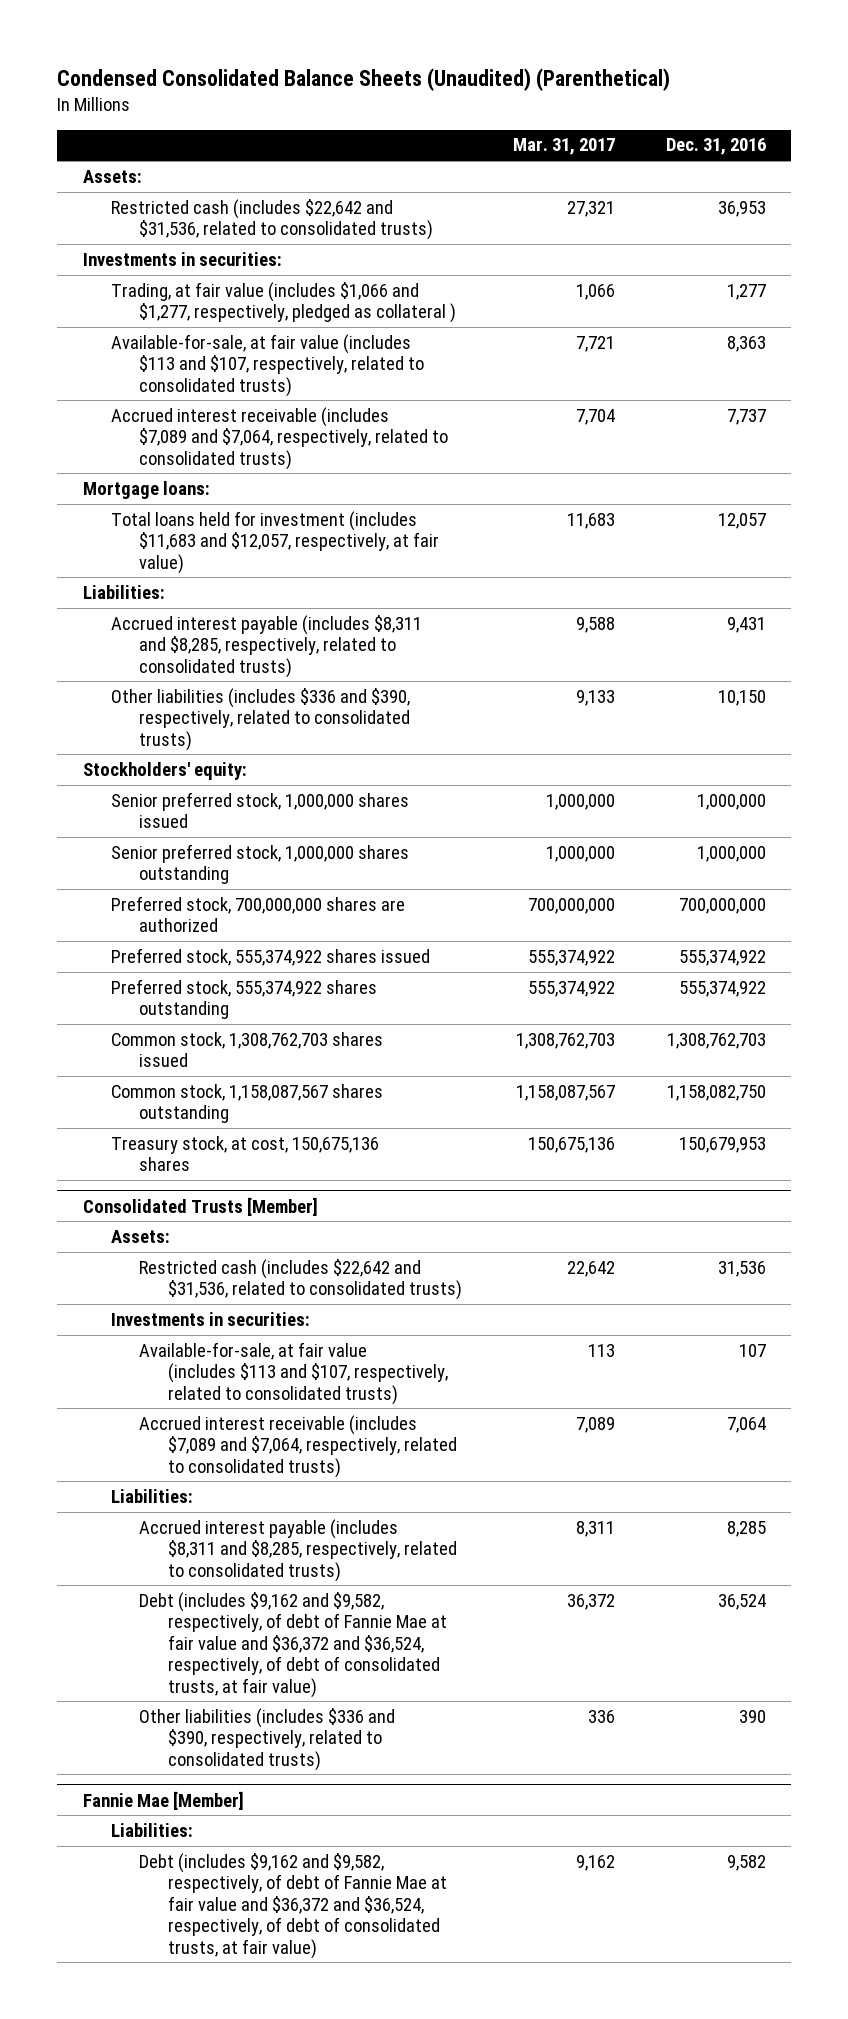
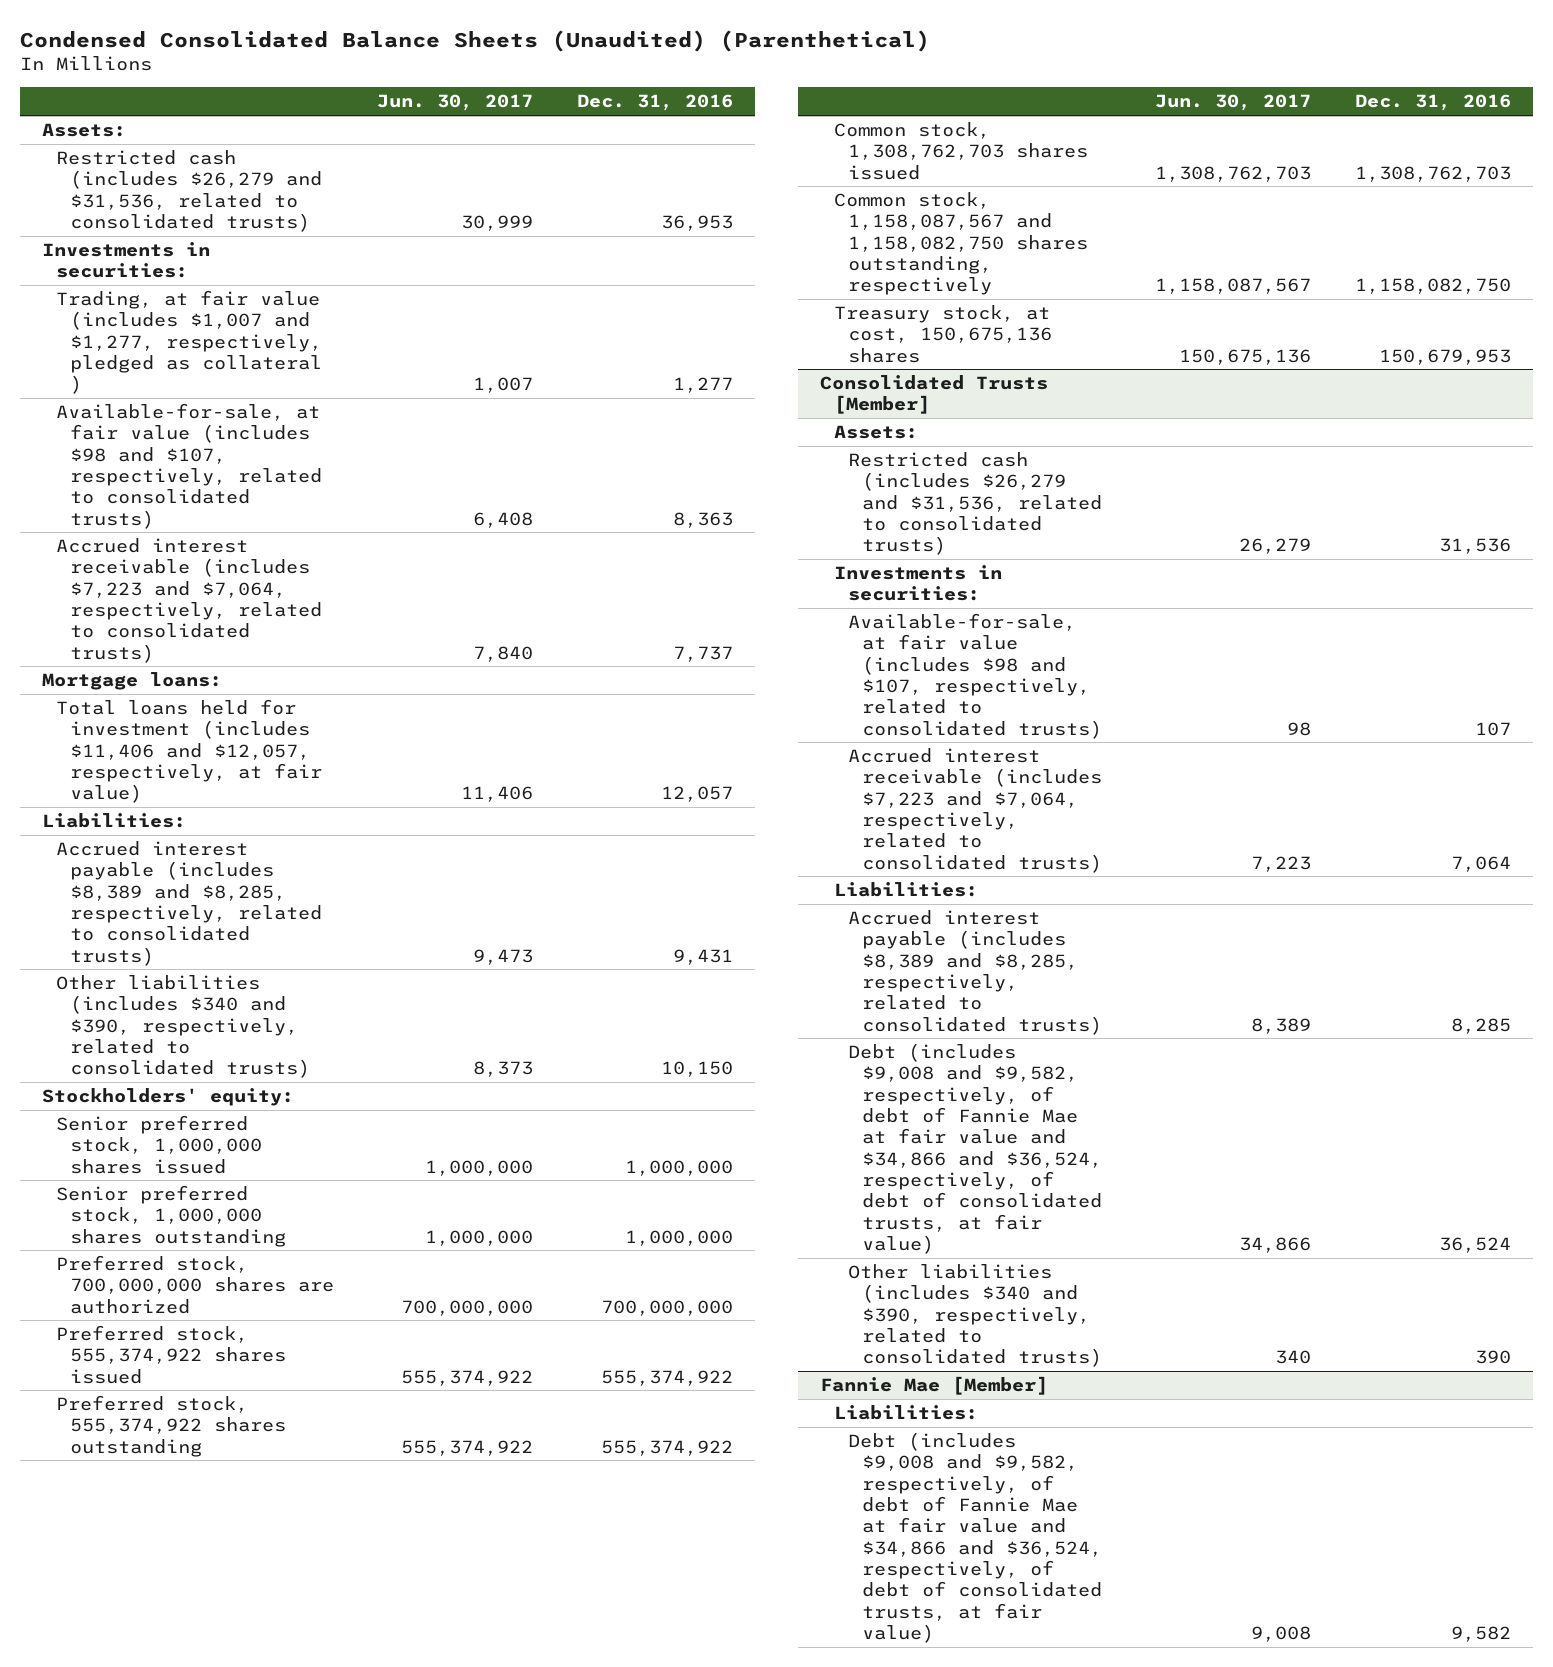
- | Mar. 31, 2017 | Dec. 31, 2016
+ | Jun. 30, 2017 | Dec. 31, 2016
- Restricted cash (includes $22,642 and $31,536, related to consolidated trusts) | 27,321 | 36,953
+ Restricted cash (includes $26,279 and $31,536, related to consolidated trusts) | 30,999 | 36,953
- Trading, at fair value (includes $1,066 and $1,277, respectively, pledged as collateral ) | 1,066 | 1,277
- Available-for-sale, at fair value (includes $113 and $107, respectively, related to consolidated trusts) | 7,721 | 8,363
- Accrued interest receivable (includes $7,089 and $7,064, respectively, related to consolidated trusts) | 7,704 | 7,737
+ Trading, at fair value (includes $1,007 and $1,277, respectively, pledged as collateral ) | 1,007 | 1,277
+ Available-for-sale, at fair value (includes $98 and $107, respectively, related to consolidated trusts) | 6,408 | 8,363
+ Accrued interest receivable (includes $7,223 and $7,064, respectively, related to consolidated trusts) | 7,840 | 7,737
- Total loans held for investment (includes $11,683 and $12,057, respectively, at fair value) | 11,683 | 12,057
+ Total loans held for investment (includes $11,406 and $12,057, respectively, at fair value) | 11,406 | 12,057
- Accrued interest payable (includes $8,311 and $8,285, respectively, related to consolidated trusts) | 9,588 | 9,431
- Other liabilities (includes $336 and $390, respectively, related to consolidated trusts) | 9,133 | 10,150
+ Accrued interest payable (includes $8,389 and $8,285, respectively, related to consolidated trusts) | 9,473 | 9,431
+ Other liabilities (includes $340 and $390, respectively, related to consolidated trusts) | 8,373 | 10,150
- Common stock, 1,158,087,567 shares outstanding | 1,158,087,567 | 1,158,082,750
+ Common stock, 1,158,087,567 and 1,158,082,750 shares outstanding, respectively | 1,158,087,567 | 1,158,082,750
@ Consolidated Trusts [Member]
- Restricted cash (includes $22,642 and $31,536, related to consolidated trusts) | 22,642 | 31,536
+ Restricted cash (includes $26,279 and $31,536, related to consolidated trusts) | 26,279 | 31,536
- Available-for-sale, at fair value (includes $113 and $107, respectively, related to consolidated trusts) | 113 | 107
- Accrued interest receivable (includes $7,089 and $7,064, respectively, related to consolidated trusts) | 7,089 | 7,064
+ Available-for-sale, at fair value (includes $98 and $107, respectively, related to consolidated trusts) | 98 | 107
+ Accrued interest receivable (includes $7,223 and $7,064, respectively, related to consolidated trusts) | 7,223 | 7,064
- Accrued interest payable (includes $8,311 and $8,285, respectively, related to consolidated trusts) | 8,311 | 8,285
- Debt (includes $9,162 and $9,582, respectively, of debt of Fannie Mae at fair value and $36,372 and $36,524, respectively, of debt of consolidated trusts, at fair value) | 36,372 | 36,524
- Other liabilities (includes $336 and $390, respectively, related to consolidated trusts) | 336 | 390
+ Accrued interest payable (includes $8,389 and $8,285, respectively, related to consolidated trusts) | 8,389 | 8,285
+ Debt (includes $9,008 and $9,582, respectively, of debt of Fannie Mae at fair value and $34,866 and $36,524, respectively, of debt of consolidated trusts, at fair value) | 34,866 | 36,524
+ Other liabilities (includes $340 and $390, respectively, related to consolidated trusts) | 340 | 390
@ Fannie Mae [Member]
- Debt (includes $9,162 and $9,582, respectively, of debt of Fannie Mae at fair value and $36,372 and $36,524, respectively, of debt of consolidated trusts, at fair value) | 9,162 | 9,582
+ Debt (includes $9,008 and $9,582, respectively, of debt of Fannie Mae at fair value and $34,866 and $36,524, respectively, of debt of consolidated trusts, at fair value) | 9,008 | 9,582

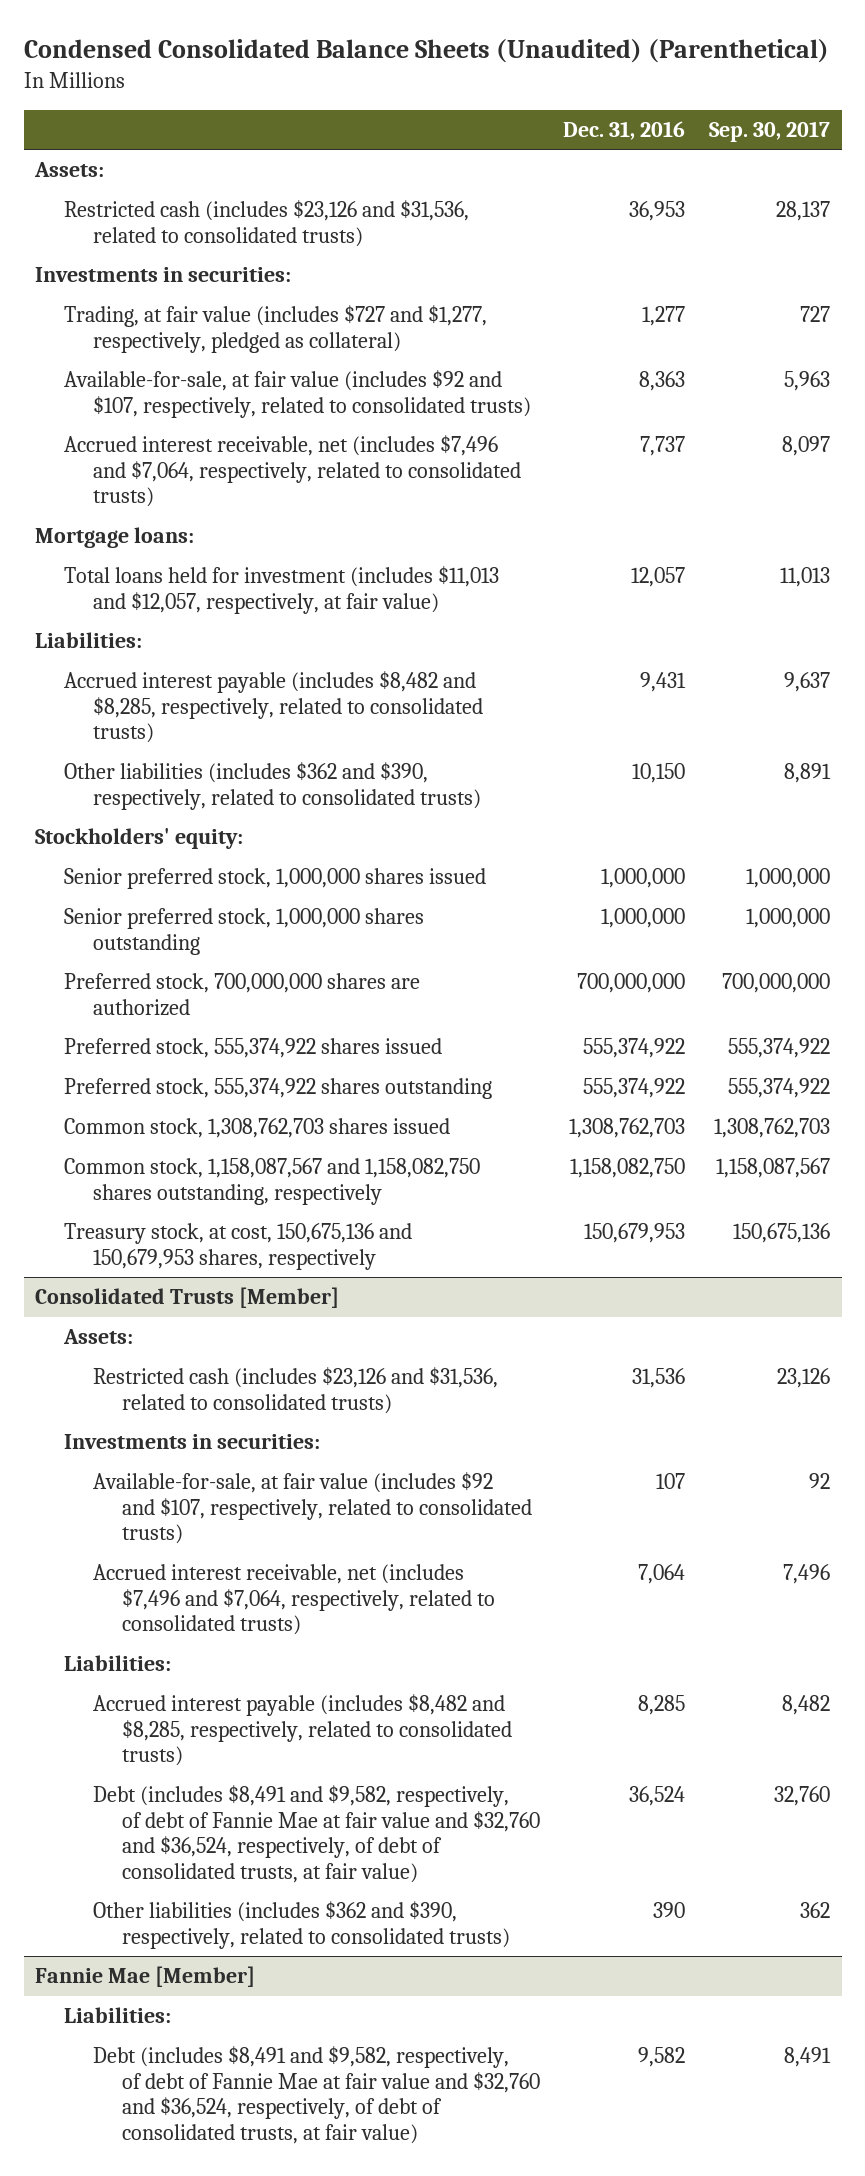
- | Jun. 30, 2017 | Dec. 31, 2016
+ | Dec. 31, 2016 | Sep. 30, 2017
- Restricted cash (includes $26,279 and $31,536, related to consolidated trusts) | 30,999 | 36,953
+ Restricted cash (includes $23,126 and $31,536, related to consolidated trusts) | 36,953 | 28,137
- Trading, at fair value (includes $1,007 and $1,277, respectively, pledged as collateral ) | 1,007 | 1,277
- Available-for-sale, at fair value (includes $98 and $107, respectively, related to consolidated trusts) | 6,408 | 8,363
- Accrued interest receivable (includes $7,223 and $7,064, respectively, related to consolidated trusts) | 7,840 | 7,737
+ Trading, at fair value (includes $727 and $1,277, respectively, pledged as collateral) | 1,277 | 727
+ Available-for-sale, at fair value (includes $92 and $107, respectively, related to consolidated trusts) | 8,363 | 5,963
+ Accrued interest receivable, net (includes $7,496 and $7,064, respectively, related to consolidated trusts) | 7,737 | 8,097
- Total loans held for investment (includes $11,406 and $12,057, respectively, at fair value) | 11,406 | 12,057
+ Total loans held for investment (includes $11,013 and $12,057, respectively, at fair value) | 12,057 | 11,013
- Accrued interest payable (includes $8,389 and $8,285, respectively, related to consolidated trusts) | 9,473 | 9,431
- Other liabilities (includes $340 and $390, respectively, related to consolidated trusts) | 8,373 | 10,150
+ Accrued interest payable (includes $8,482 and $8,285, respectively, related to consolidated trusts) | 9,431 | 9,637
+ Other liabilities (includes $362 and $390, respectively, related to consolidated trusts) | 10,150 | 8,891
- Treasury stock, at cost, 150,675,136 shares | 150,675,136 | 150,679,953
+ Treasury stock, at cost, 150,675,136 and 150,679,953 shares, respectively | 150,679,953 | 150,675,136
@ Consolidated Trusts [Member]
- Restricted cash (includes $26,279 and $31,536, related to consolidated trusts) | 26,279 | 31,536
+ Restricted cash (includes $23,126 and $31,536, related to consolidated trusts) | 31,536 | 23,126
- Available-for-sale, at fair value (includes $98 and $107, respectively, related to consolidated trusts) | 98 | 107
- Accrued interest receivable (includes $7,223 and $7,064, respectively, related to consolidated trusts) | 7,223 | 7,064
+ Available-for-sale, at fair value (includes $92 and $107, respectively, related to consolidated trusts) | 107 | 92
+ Accrued interest receivable, net (includes $7,496 and $7,064, respectively, related to consolidated trusts) | 7,064 | 7,496
- Accrued interest payable (includes $8,389 and $8,285, respectively, related to consolidated trusts) | 8,389 | 8,285
- Debt (includes $9,008 and $9,582, respectively, of debt of Fannie Mae at fair value and $34,866 and $36,524, respectively, of debt of consolidated trusts, at fair value) | 34,866 | 36,524
- Other liabilities (includes $340 and $390, respectively, related to consolidated trusts) | 340 | 390
+ Accrued interest payable (includes $8,482 and $8,285, respectively, related to consolidated trusts) | 8,285 | 8,482
+ Debt (includes $8,491 and $9,582, respectively, of debt of Fannie Mae at fair value and $32,760 and $36,524, respectively, of debt of consolidated trusts, at fair value) | 36,524 | 32,760
+ Other liabilities (includes $362 and $390, respectively, related to consolidated trusts) | 390 | 362
@ Fannie Mae [Member]
- Debt (includes $9,008 and $9,582, respectively, of debt of Fannie Mae at fair value and $34,866 and $36,524, respectively, of debt of consolidated trusts, at fair value) | 9,008 | 9,582
+ Debt (includes $8,491 and $9,582, respectively, of debt of Fannie Mae at fair value and $32,760 and $36,524, respectively, of debt of consolidated trusts, at fair value) | 9,582 | 8,491

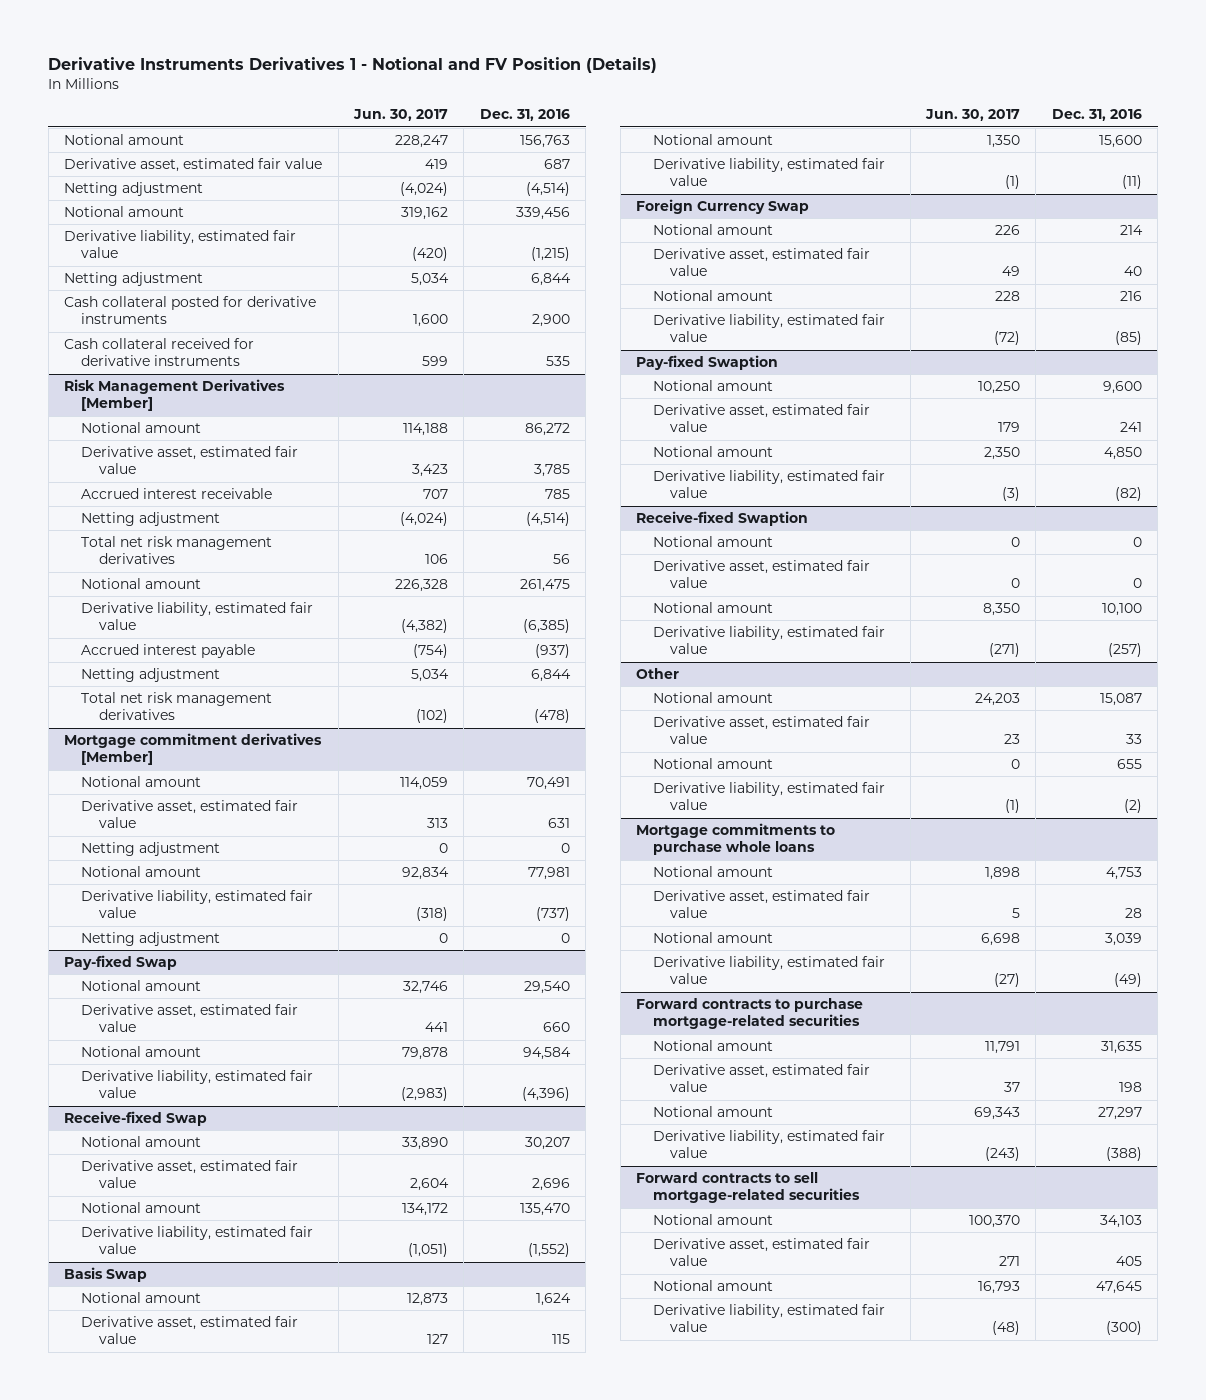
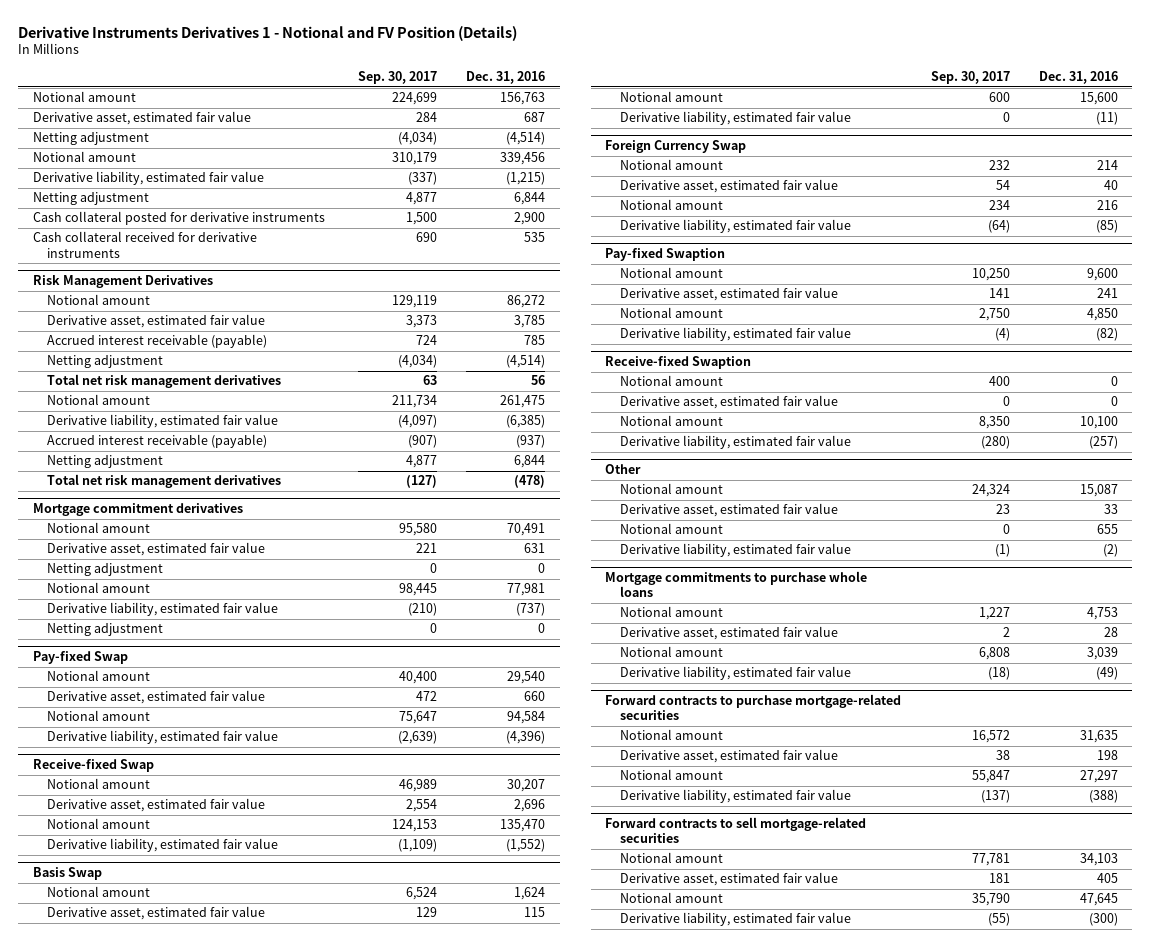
- | Jun. 30, 2017 | Dec. 31, 2016
+ | Sep. 30, 2017 | Dec. 31, 2016
- Risk Management Derivatives [Member]
+ Risk Management Derivatives
- Accrued interest receivable | 707 | 785
+ Accrued interest receivable (payable) | 724 | 785
- Accrued interest payable | (754) | (937)
+ Accrued interest receivable (payable) | (907) | (937)
- Mortgage commitment derivatives [Member]
+ Mortgage commitment derivatives

